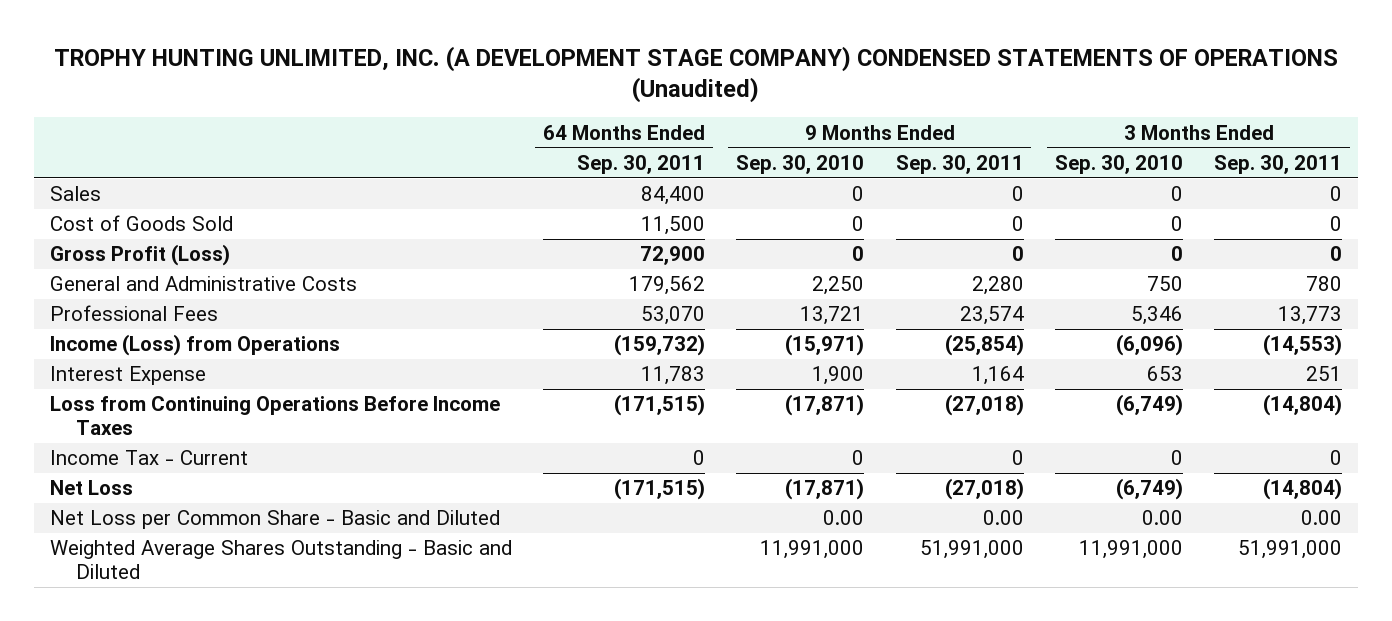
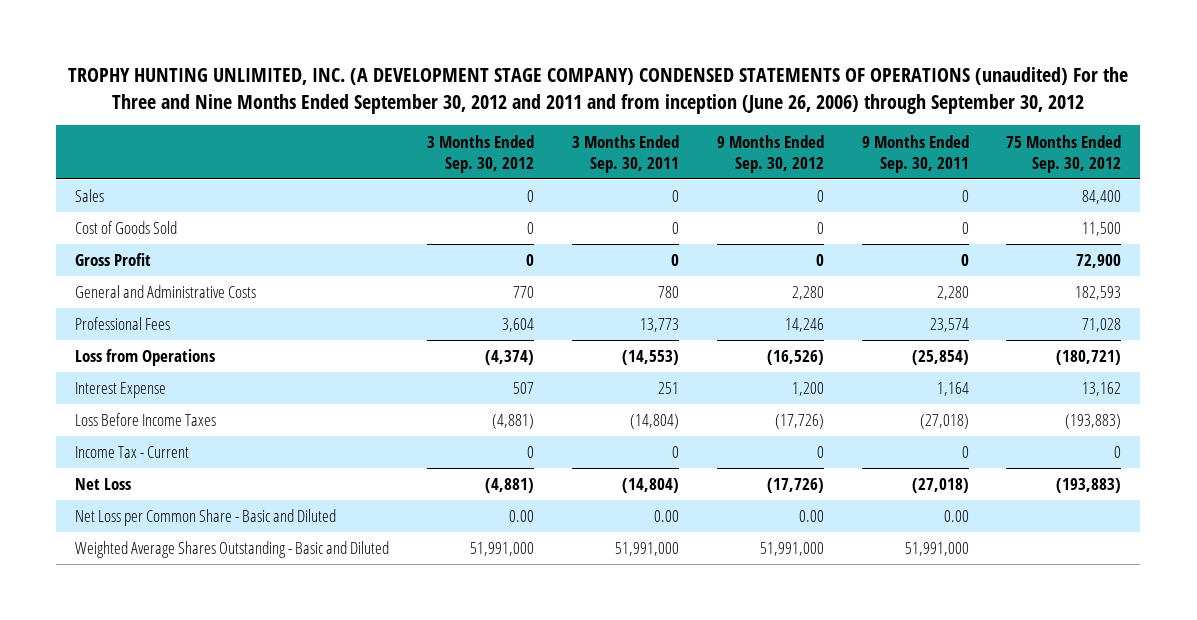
- TROPHY HUNTING UNLIMITED, INC. (A DEVELOPMENT STAGE COMPANY) CONDENSED STATEMENTS OF OPERATIONS (Unaudited)
+ TROPHY HUNTING UNLIMITED, INC. (A DEVELOPMENT STAGE COMPANY) CONDENSED STATEMENTS OF OPERATIONS (unaudited) For the Three and Nine Months Ended September 30, 2012 and 2011 and from inception (June 26, 2006) through September 30, 2012
- | 64 Months Ended Sep. 30, 2011 | 9 Months Ended Sep. 30, 2010 | 9 Months Ended Sep. 30, 2011 | 3 Months Ended Sep. 30, 2010 | 3 Months Ended Sep. 30, 2011
+ | 3 Months Ended Sep. 30, 2012 | 3 Months Ended Sep. 30, 2011 | 9 Months Ended Sep. 30, 2012 | 9 Months Ended Sep. 30, 2011 | 75 Months Ended Sep. 30, 2012
- Gross Profit (Loss) | 72,900 | 0 | 0 | 0 | 0
+ Gross Profit | 0 | 0 | 0 | 0 | 72,900
- Income (Loss) from Operations | (159,732) | (15,971) | (25,854) | (6,096) | (14,553)
+ Loss from Operations | (4,374) | (14,553) | (16,526) | (25,854) | (180,721)
- Loss from Continuing Operations Before Income Taxes | (171,515) | (17,871) | (27,018) | (6,749) | (14,804)
+ Loss Before Income Taxes | (4,881) | (14,804) | (17,726) | (27,018) | (193,883)

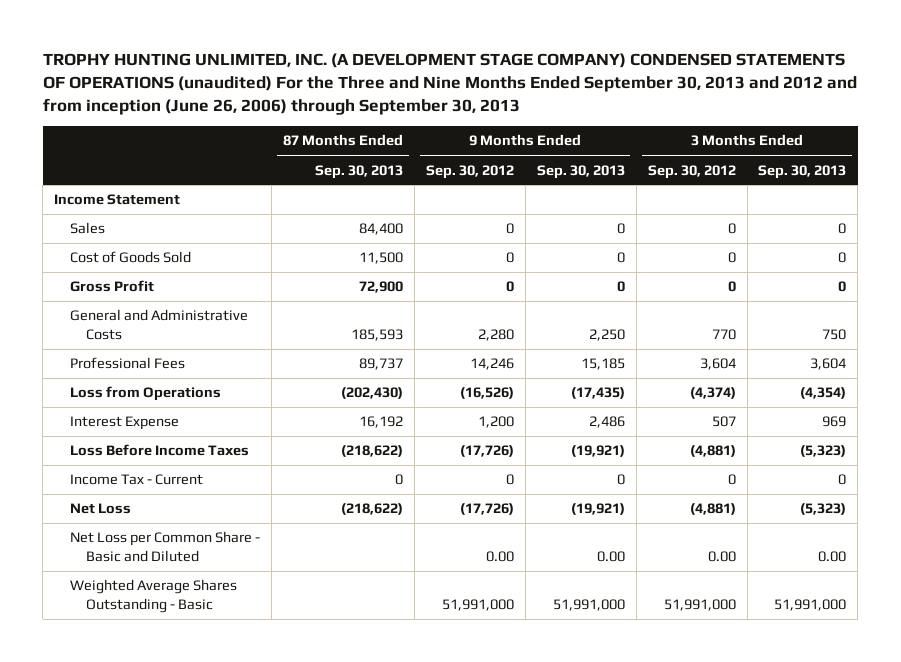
- TROPHY HUNTING UNLIMITED, INC. (A DEVELOPMENT STAGE COMPANY) CONDENSED STATEMENTS OF OPERATIONS (unaudited) For the Three and Nine Months Ended September 30, 2012 and 2011 and from inception (June 26, 2006) through September 30, 2012
+ TROPHY HUNTING UNLIMITED, INC. (A DEVELOPMENT STAGE COMPANY) CONDENSED STATEMENTS OF OPERATIONS (unaudited) For the Three and Nine Months Ended September 30, 2013 and 2012 and from inception (June 26, 2006) through September 30, 2013
- | 3 Months Ended Sep. 30, 2012 | 3 Months Ended Sep. 30, 2011 | 9 Months Ended Sep. 30, 2012 | 9 Months Ended Sep. 30, 2011 | 75 Months Ended Sep. 30, 2012
+ | 87 Months Ended Sep. 30, 2013 | 9 Months Ended Sep. 30, 2012 | 9 Months Ended Sep. 30, 2013 | 3 Months Ended Sep. 30, 2012 | 3 Months Ended Sep. 30, 2013
+ Income Statement
- Weighted Average Shares Outstanding - Basic and Diluted | 51,991,000 | 51,991,000 | 51,991,000 | 51,991,000 |
+ Weighted Average Shares Outstanding - Basic | | 51,991,000 | 51,991,000 | 51,991,000 | 51,991,000

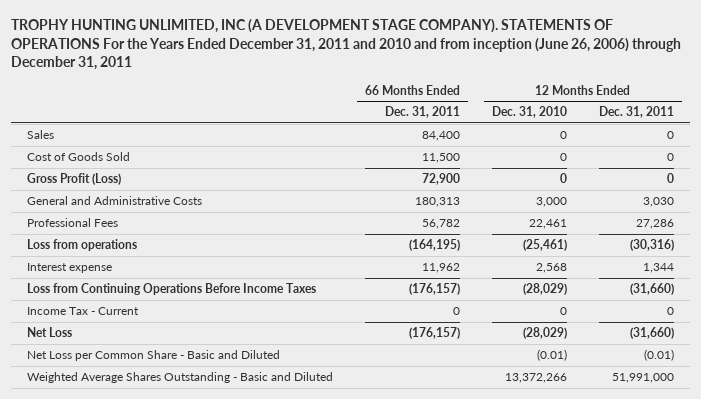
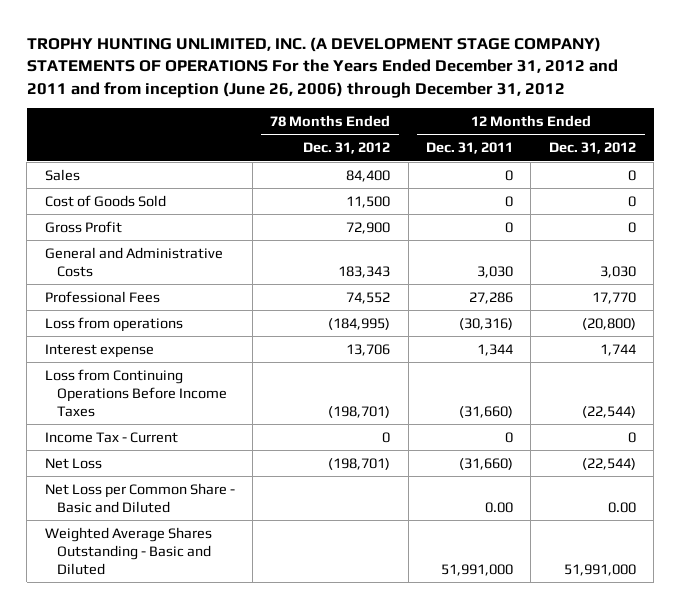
- TROPHY HUNTING UNLIMITED, INC (A DEVELOPMENT STAGE COMPANY). STATEMENTS OF OPERATIONS For the Years Ended December 31, 2011 and 2010 and from inception (June 26, 2006) through December 31, 2011
+ TROPHY HUNTING UNLIMITED, INC. (A DEVELOPMENT STAGE COMPANY) STATEMENTS OF OPERATIONS For the Years Ended December 31, 2012 and 2011 and from inception (June 26, 2006) through December 31, 2012
- | 66 Months Ended Dec. 31, 2011 | 12 Months Ended Dec. 31, 2010 | 12 Months Ended Dec. 31, 2011
+ | 78 Months Ended Dec. 31, 2012 | 12 Months Ended Dec. 31, 2011 | 12 Months Ended Dec. 31, 2012
- Gross Profit (Loss) | 72,900 | 0 | 0
+ Gross Profit | 72,900 | 0 | 0
- Net Loss per Common Share - Basic and Diluted | | (0.01) | (0.01)
+ Net Loss per Common Share - Basic and Diluted | | 0.00 | 0.00

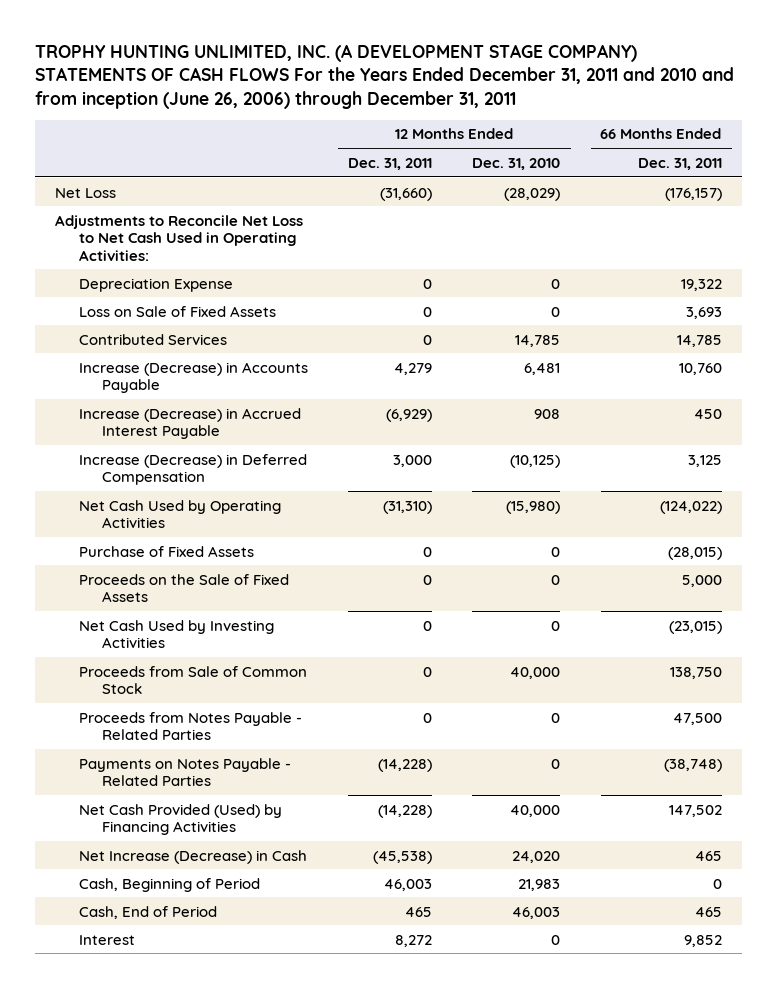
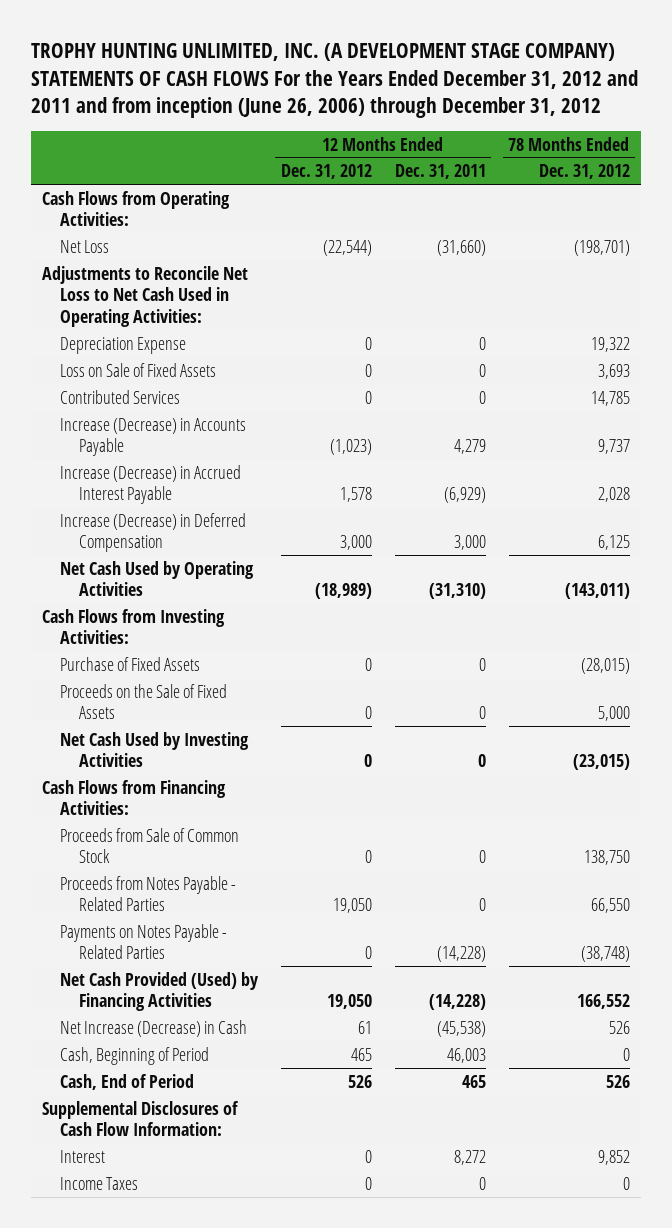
- TROPHY HUNTING UNLIMITED, INC. (A DEVELOPMENT STAGE COMPANY) STATEMENTS OF CASH FLOWS For the Years Ended December 31, 2011 and 2010 and from inception (June 26, 2006) through December 31, 2011
+ TROPHY HUNTING UNLIMITED, INC. (A DEVELOPMENT STAGE COMPANY) STATEMENTS OF CASH FLOWS For the Years Ended December 31, 2012 and 2011 and from inception (June 26, 2006) through December 31, 2012
- | 12 Months Ended Dec. 31, 2011 | 12 Months Ended Dec. 31, 2010 | 66 Months Ended Dec. 31, 2011
+ | 12 Months Ended Dec. 31, 2012 | 12 Months Ended Dec. 31, 2011 | 78 Months Ended Dec. 31, 2012
+ Cash Flows from Operating Activities:
+ Cash Flows from Investing Activities:
+ Cash Flows from Financing Activities:
+ Supplemental Disclosures of Cash Flow Information:
+ Income Taxes | 0 | 0 | 0

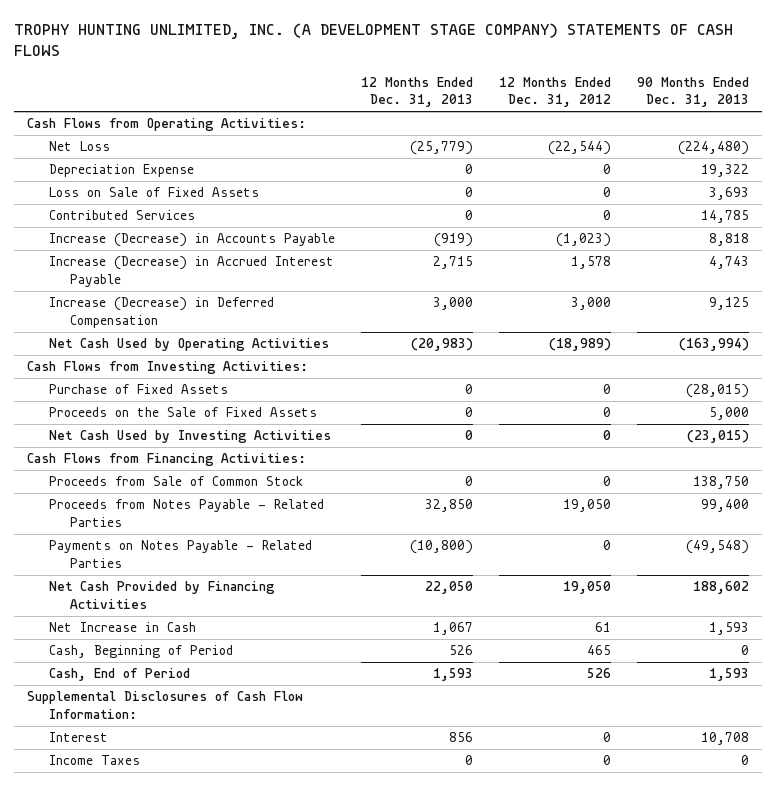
- TROPHY HUNTING UNLIMITED, INC. (A DEVELOPMENT STAGE COMPANY) STATEMENTS OF CASH FLOWS For the Years Ended December 31, 2012 and 2011 and from inception (June 26, 2006) through December 31, 2012
+ TROPHY HUNTING UNLIMITED, INC. (A DEVELOPMENT STAGE COMPANY) STATEMENTS OF CASH FLOWS
- | 12 Months Ended Dec. 31, 2012 | 12 Months Ended Dec. 31, 2011 | 78 Months Ended Dec. 31, 2012
+ | 12 Months Ended Dec. 31, 2013 | 12 Months Ended Dec. 31, 2012 | 90 Months Ended Dec. 31, 2013
- Adjustments to Reconcile Net Loss to Net Cash Used in Operating Activities:
- Net Cash Provided (Used) by Financing Activities | 19,050 | (14,228) | 166,552
- Net Increase (Decrease) in Cash | 61 | (45,538) | 526
+ Net Cash Provided by Financing Activities | 22,050 | 19,050 | 188,602
+ Net Increase in Cash | 1,067 | 61 | 1,593

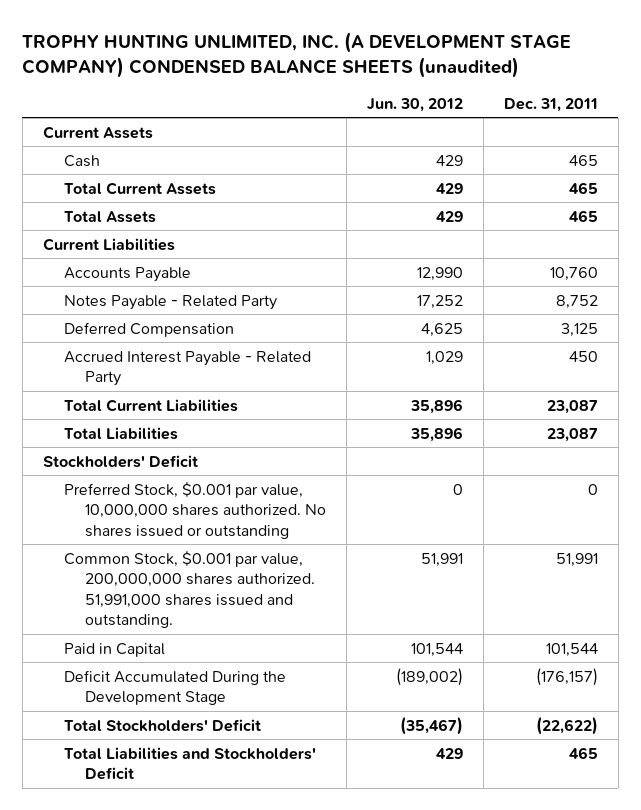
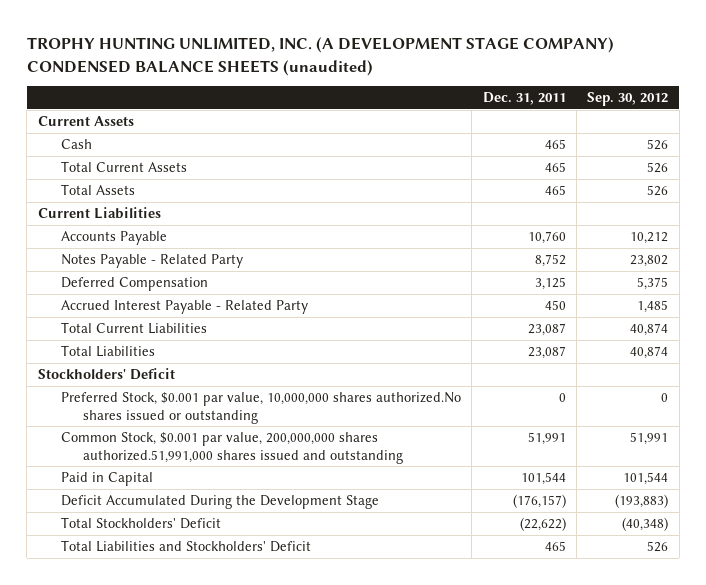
- | Jun. 30, 2012 | Dec. 31, 2011
+ | Dec. 31, 2011 | Sep. 30, 2012
- Preferred Stock, $0.001 par value, 10,000,000 shares authorized. No shares issued or outstanding | 0 | 0
- Common Stock, $0.001 par value, 200,000,000 shares authorized. 51,991,000 shares issued and outstanding. | 51,991 | 51,991
+ Preferred Stock, $0.001 par value, 10,000,000 shares authorized.No shares issued or outstanding | 0 | 0
+ Common Stock, $0.001 par value, 200,000,000 shares authorized.51,991,000 shares issued and outstanding | 51,991 | 51,991

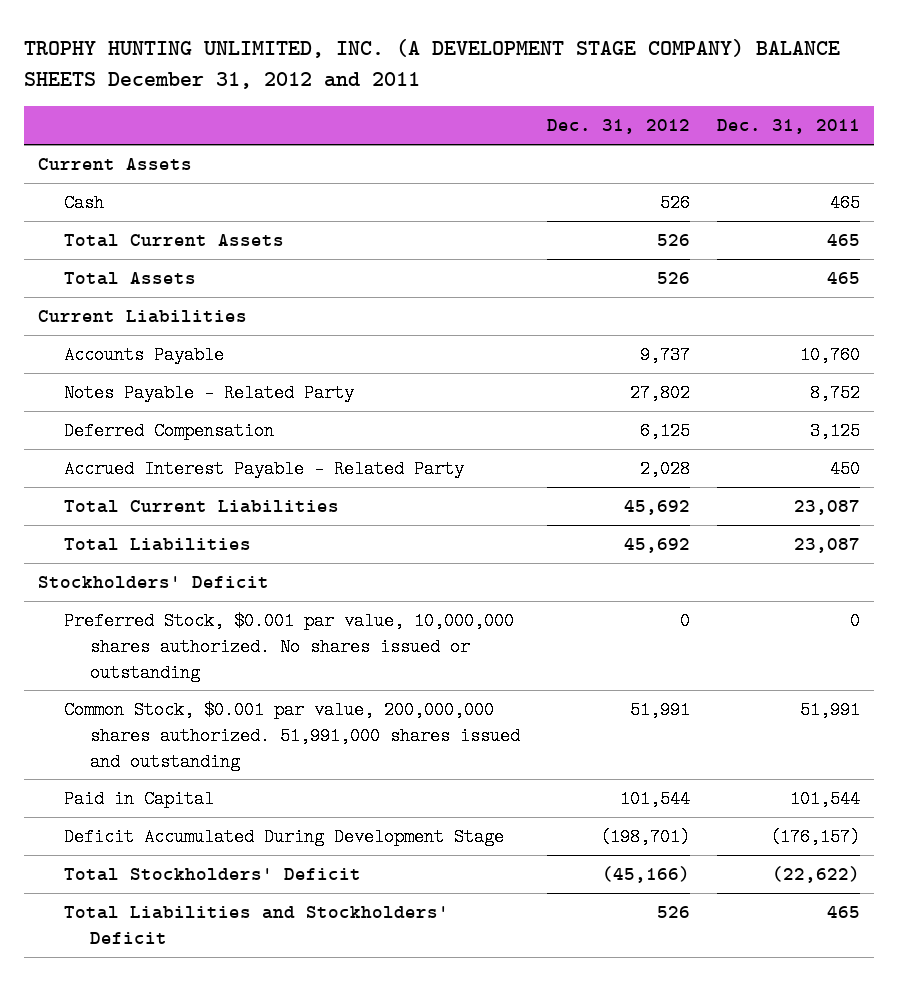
- TROPHY HUNTING UNLIMITED, INC. (A DEVELOPMENT STAGE COMPANY) CONDENSED BALANCE SHEETS (unaudited)
+ TROPHY HUNTING UNLIMITED, INC. (A DEVELOPMENT STAGE COMPANY) BALANCE SHEETS December 31, 2012 and 2011
- | Dec. 31, 2011 | Sep. 30, 2012
+ | Dec. 31, 2012 | Dec. 31, 2011
- Preferred Stock, $0.001 par value, 10,000,000 shares authorized.No shares issued or outstanding | 0 | 0
- Common Stock, $0.001 par value, 200,000,000 shares authorized.51,991,000 shares issued and outstanding | 51,991 | 51,991
+ Preferred Stock, $0.001 par value, 10,000,000 shares authorized. No shares issued or outstanding | 0 | 0
+ Common Stock, $0.001 par value, 200,000,000 shares authorized. 51,991,000 shares issued and outstanding | 51,991 | 51,991
- Deficit Accumulated During the Development Stage | (176,157) | (193,883)
+ Deficit Accumulated During Development Stage | (198,701) | (176,157)

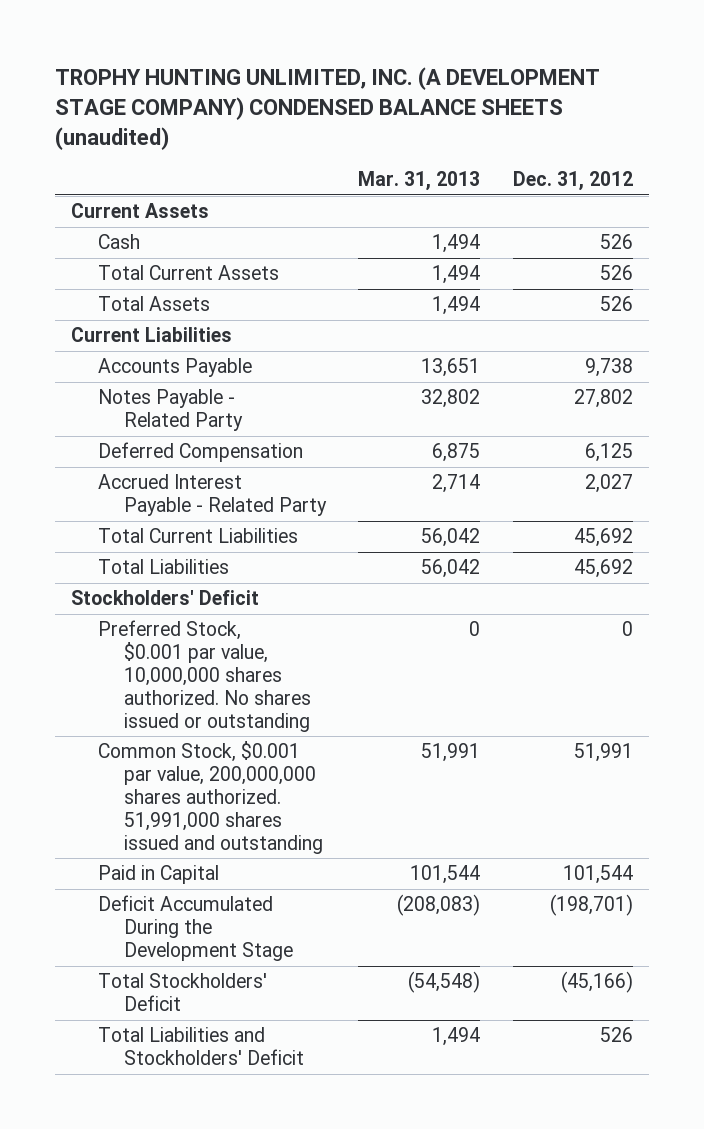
- TROPHY HUNTING UNLIMITED, INC. (A DEVELOPMENT STAGE COMPANY) BALANCE SHEETS December 31, 2012 and 2011
+ TROPHY HUNTING UNLIMITED, INC. (A DEVELOPMENT STAGE COMPANY) CONDENSED BALANCE SHEETS (unaudited)
- | Dec. 31, 2012 | Dec. 31, 2011
+ | Mar. 31, 2013 | Dec. 31, 2012
- Accounts Payable | 9,737 | 10,760
+ Accounts Payable | 13,651 | 9,738
- Accrued Interest Payable - Related Party | 2,028 | 450
+ Accrued Interest Payable - Related Party | 2,714 | 2,027
- Deficit Accumulated During Development Stage | (198,701) | (176,157)
+ Deficit Accumulated During the Development Stage | (208,083) | (198,701)

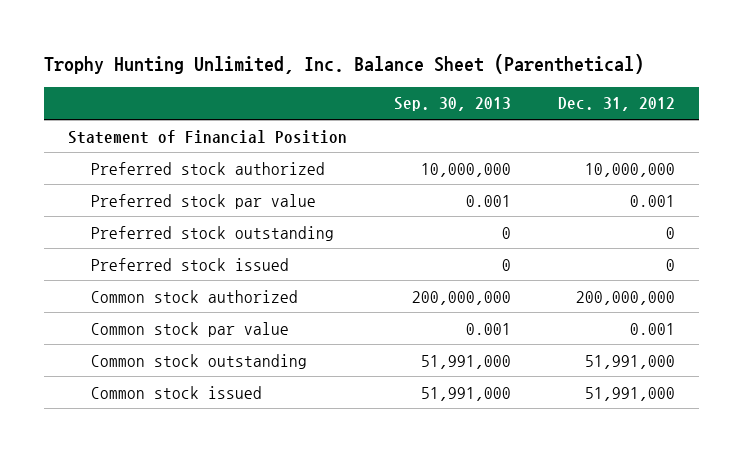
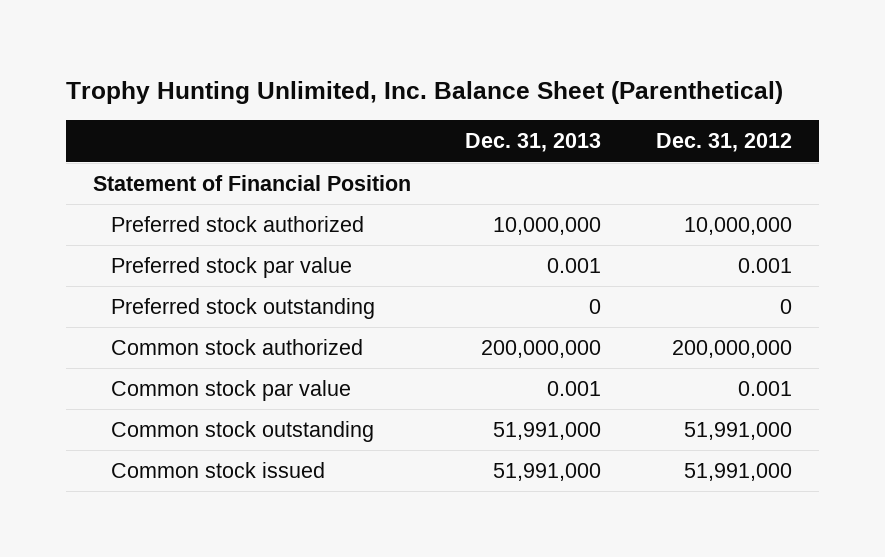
- | Sep. 30, 2013 | Dec. 31, 2012
+ | Dec. 31, 2013 | Dec. 31, 2012
- Preferred stock issued | 0 | 0

